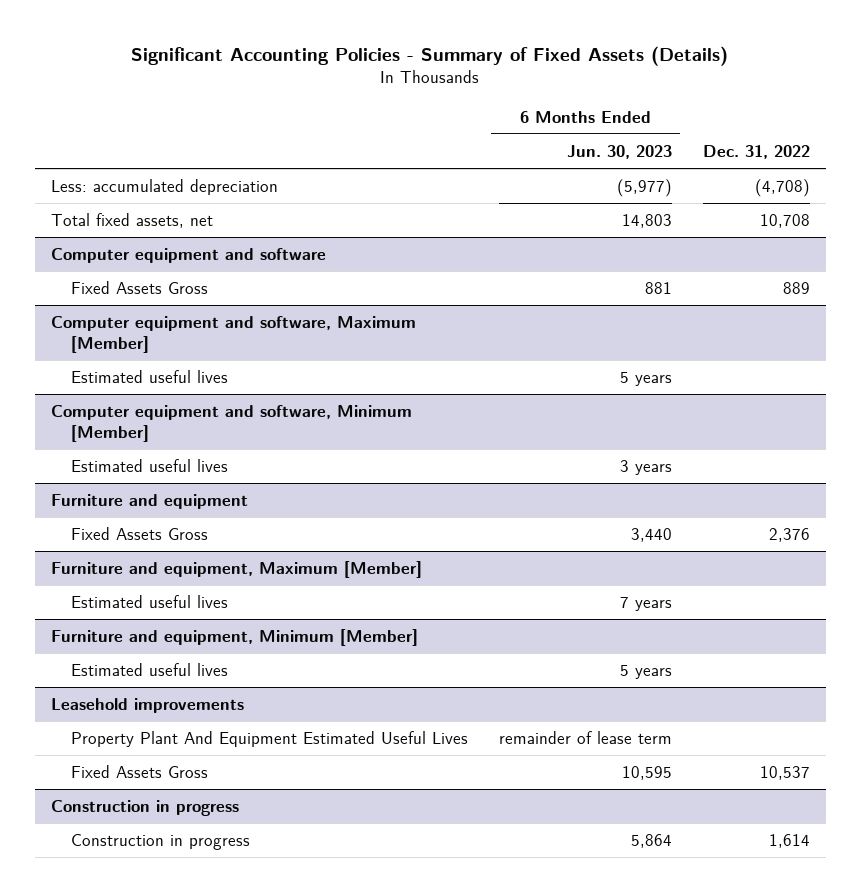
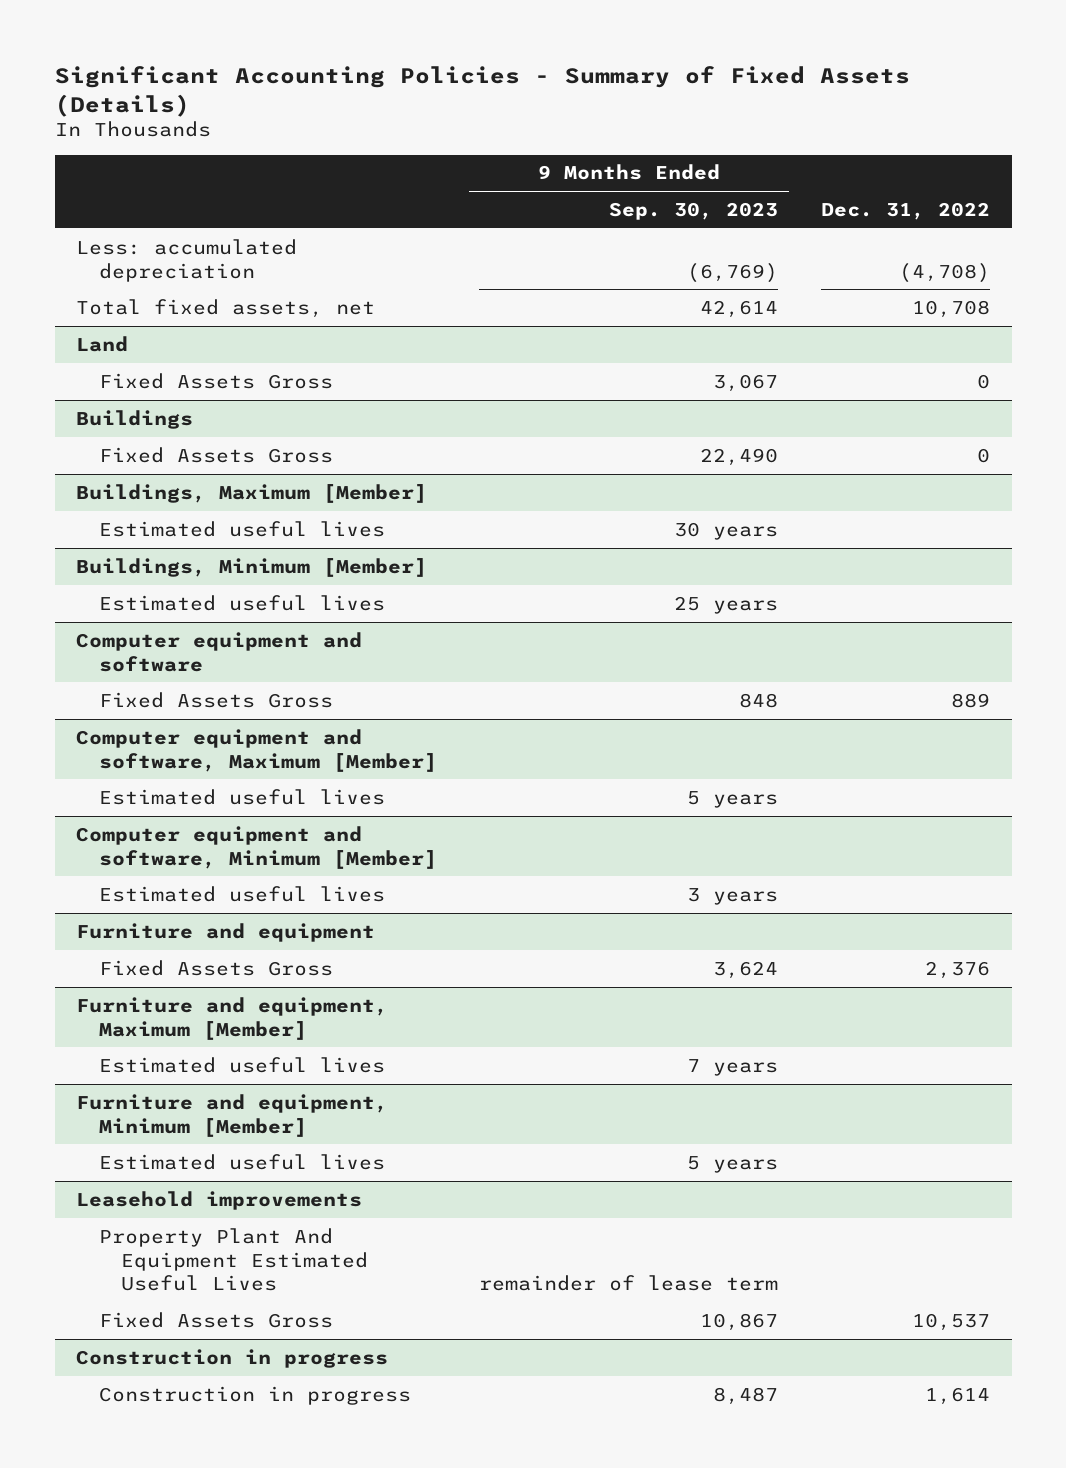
- | 6 Months Ended Jun. 30, 2023 | Dec. 31, 2022
+ | 9 Months Ended Sep. 30, 2023 | Dec. 31, 2022
+ Land
+ Fixed Assets Gross | 3,067 | 0
+ Buildings
+ Fixed Assets Gross | 22,490 | 0
+ Buildings, Maximum [Member]
+ Estimated useful lives | 30 years |
+ Buildings, Minimum [Member]
+ Estimated useful lives | 25 years |

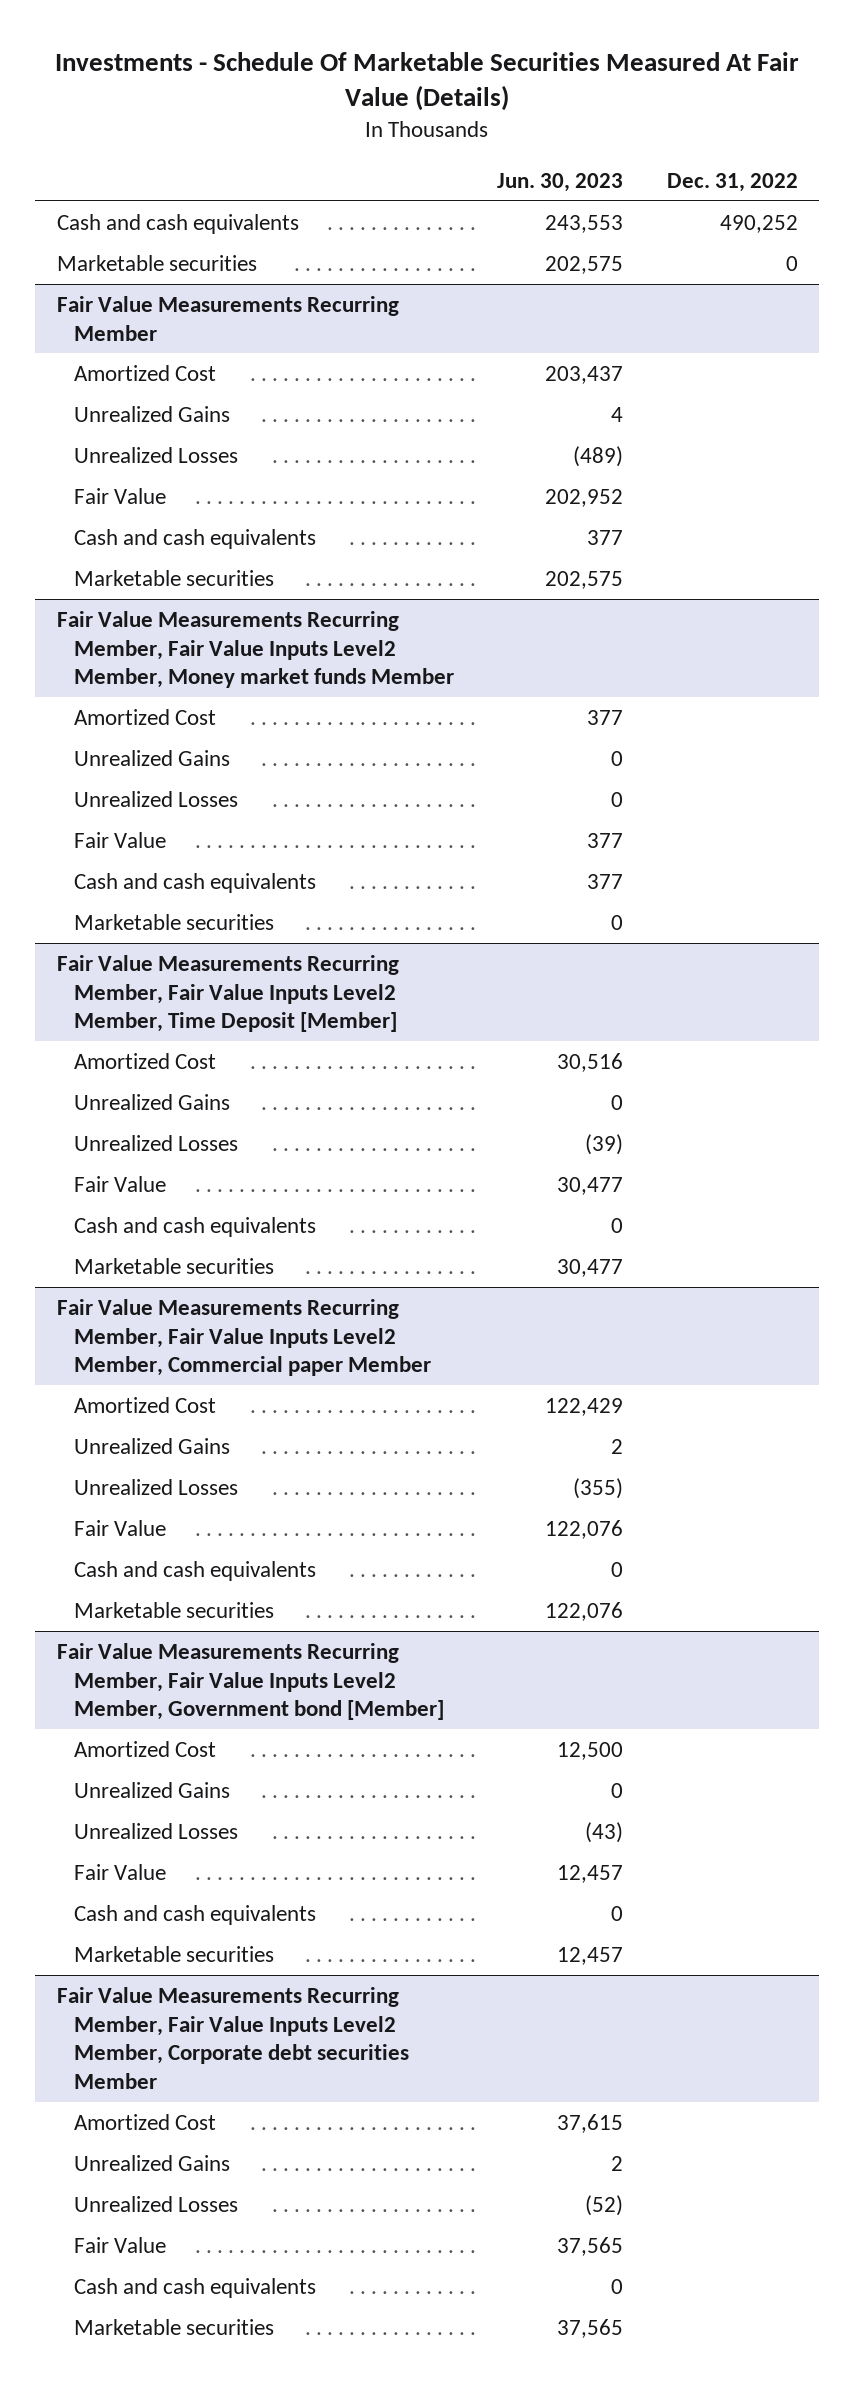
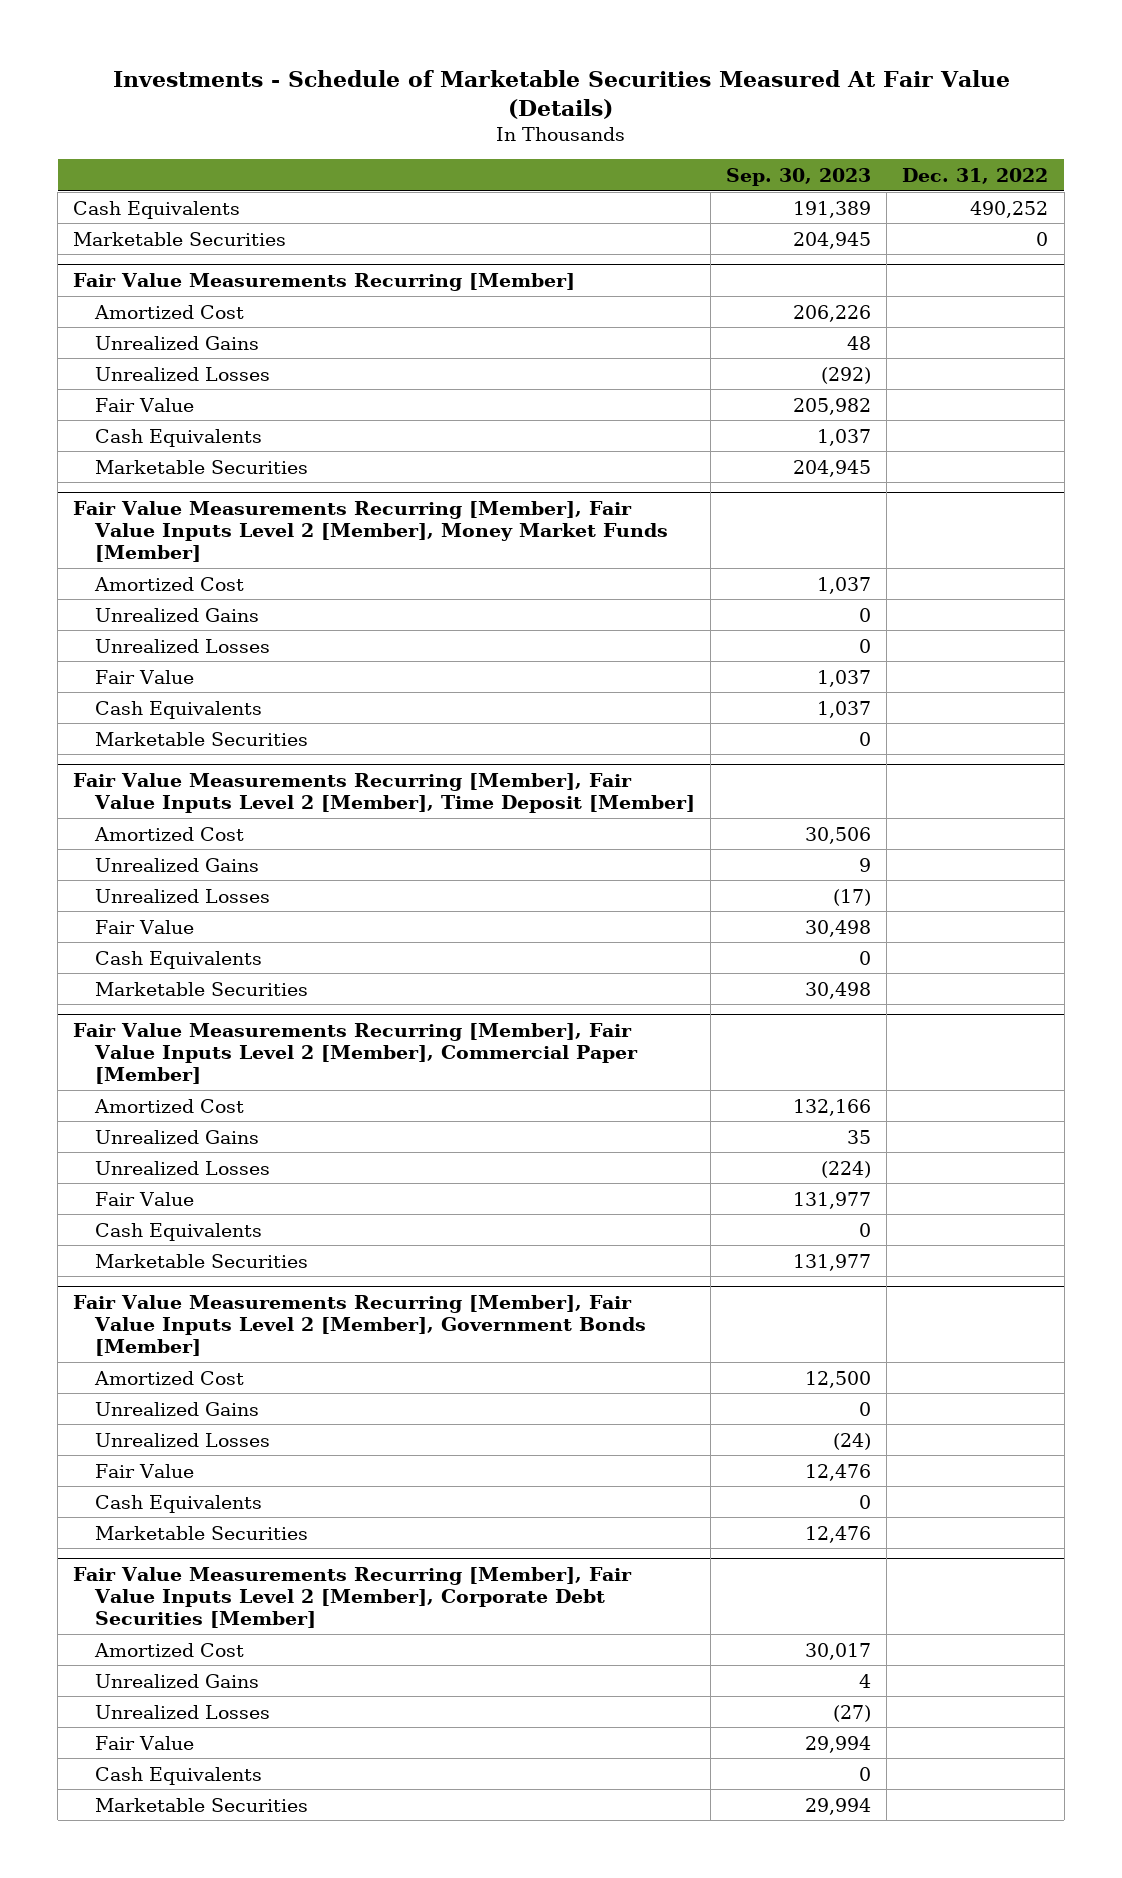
- Investments - Schedule Of Marketable Securities Measured At Fair Value (Details)
+ Investments - Schedule of Marketable Securities Measured At Fair Value (Details)
- | Jun. 30, 2023 | Dec. 31, 2022
+ | Sep. 30, 2023 | Dec. 31, 2022
- Cash and cash equivalents | 243,553 | 490,252
- Marketable securities | 202,575 | 0
- Fair Value Measurements Recurring Member
+ Cash Equivalents | 191,389 | 490,252
+ Marketable Securities | 204,945 | 0
+ Fair Value Measurements Recurring [Member]
- Cash and cash equivalents | 377 |
- Marketable securities | 202,575 |
- Fair Value Measurements Recurring Member, Fair Value Inputs Level2 Member, Money market funds Member
+ Cash Equivalents | 1,037 |
+ Marketable Securities | 204,945 |
+ Fair Value Measurements Recurring [Member], Fair Value Inputs Level 2 [Member], Money Market Funds [Member]
- Cash and cash equivalents | 377 |
- Marketable securities | 0 |
- Fair Value Measurements Recurring Member, Fair Value Inputs Level2 Member, Time Deposit [Member]
+ Cash Equivalents | 1,037 |
+ Marketable Securities | 0 |
+ Fair Value Measurements Recurring [Member], Fair Value Inputs Level 2 [Member], Time Deposit [Member]
- Cash and cash equivalents | 0 |
- Marketable securities | 30,477 |
- Fair Value Measurements Recurring Member, Fair Value Inputs Level2 Member, Commercial paper Member
+ Cash Equivalents | 0 |
+ Marketable Securities | 30,498 |
+ Fair Value Measurements Recurring [Member], Fair Value Inputs Level 2 [Member], Commercial Paper [Member]
- Cash and cash equivalents | 0 |
- Marketable securities | 122,076 |
- Fair Value Measurements Recurring Member, Fair Value Inputs Level2 Member, Government bond [Member]
+ Cash Equivalents | 0 |
+ Marketable Securities | 131,977 |
+ Fair Value Measurements Recurring [Member], Fair Value Inputs Level 2 [Member], Government Bonds [Member]
- Cash and cash equivalents | 0 |
- Marketable securities | 12,457 |
- Fair Value Measurements Recurring Member, Fair Value Inputs Level2 Member, Corporate debt securities Member
+ Cash Equivalents | 0 |
+ Marketable Securities | 12,476 |
+ Fair Value Measurements Recurring [Member], Fair Value Inputs Level 2 [Member], Corporate Debt Securities [Member]
- Cash and cash equivalents | 0 |
- Marketable securities | 37,565 |
+ Cash Equivalents | 0 |
+ Marketable Securities | 29,994 |

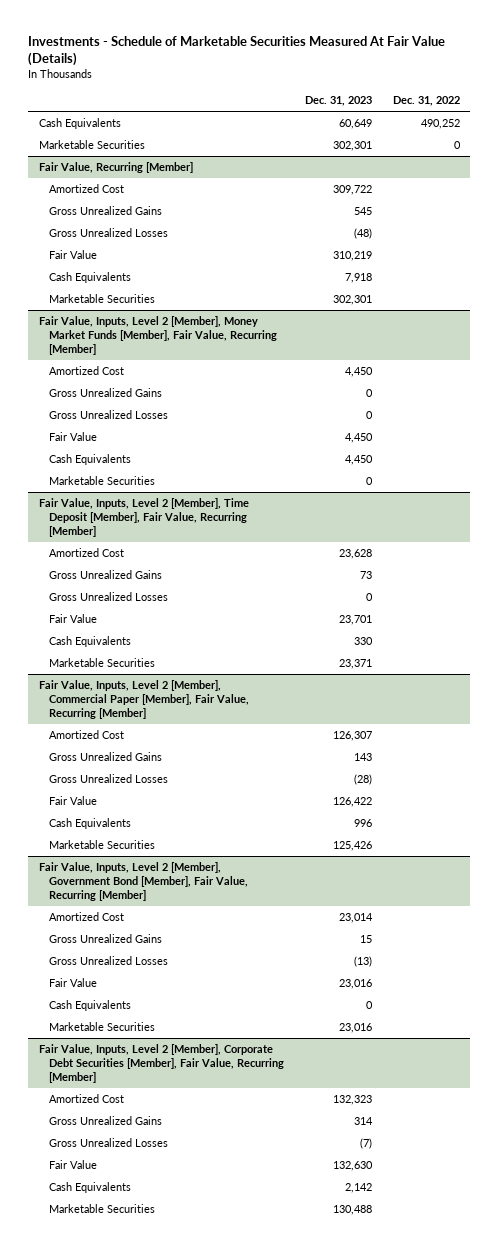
- | Sep. 30, 2023 | Dec. 31, 2022
+ | Dec. 31, 2023 | Dec. 31, 2022
- Fair Value Measurements Recurring [Member]
+ Fair Value, Recurring [Member]
- Unrealized Gains | 48 |
- Unrealized Losses | (292) |
+ Gross Unrealized Gains | 545 |
+ Gross Unrealized Losses | (48) |
- Fair Value Measurements Recurring [Member], Fair Value Inputs Level 2 [Member], Money Market Funds [Member]
+ Fair Value, Inputs, Level 2 [Member], Money Market Funds [Member], Fair Value, Recurring [Member]
- Unrealized Gains | 0 |
- Unrealized Losses | 0 |
+ Gross Unrealized Gains | 0 |
+ Gross Unrealized Losses | 0 |
- Fair Value Measurements Recurring [Member], Fair Value Inputs Level 2 [Member], Time Deposit [Member]
+ Fair Value, Inputs, Level 2 [Member], Time Deposit [Member], Fair Value, Recurring [Member]
- Unrealized Gains | 9 |
- Unrealized Losses | (17) |
+ Gross Unrealized Gains | 73 |
+ Gross Unrealized Losses | 0 |
- Fair Value Measurements Recurring [Member], Fair Value Inputs Level 2 [Member], Commercial Paper [Member]
+ Fair Value, Inputs, Level 2 [Member], Commercial Paper [Member], Fair Value, Recurring [Member]
- Unrealized Gains | 35 |
- Unrealized Losses | (224) |
+ Gross Unrealized Gains | 143 |
+ Gross Unrealized Losses | (28) |
- Fair Value Measurements Recurring [Member], Fair Value Inputs Level 2 [Member], Government Bonds [Member]
+ Fair Value, Inputs, Level 2 [Member], Government Bond [Member], Fair Value, Recurring [Member]
- Unrealized Gains | 0 |
- Unrealized Losses | (24) |
+ Gross Unrealized Gains | 15 |
+ Gross Unrealized Losses | (13) |
- Fair Value Measurements Recurring [Member], Fair Value Inputs Level 2 [Member], Corporate Debt Securities [Member]
+ Fair Value, Inputs, Level 2 [Member], Corporate Debt Securities [Member], Fair Value, Recurring [Member]
- Unrealized Gains | 4 |
- Unrealized Losses | (27) |
+ Gross Unrealized Gains | 314 |
+ Gross Unrealized Losses | (7) |

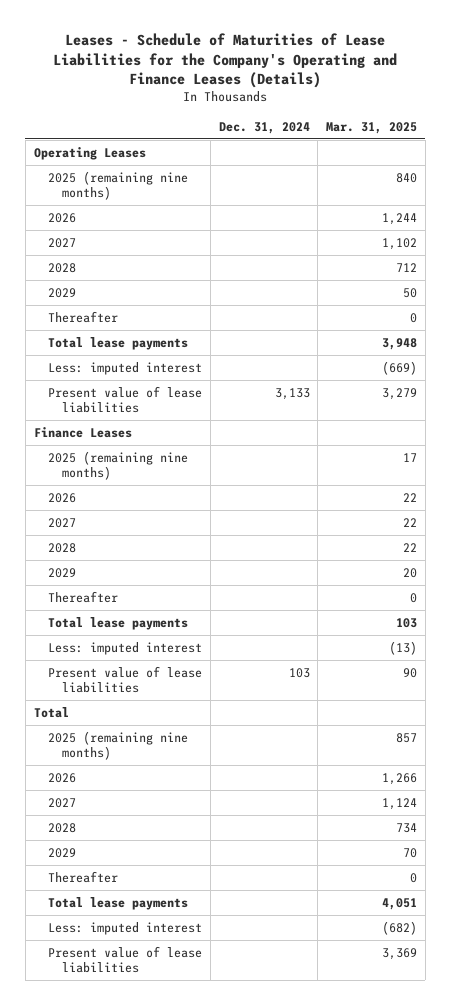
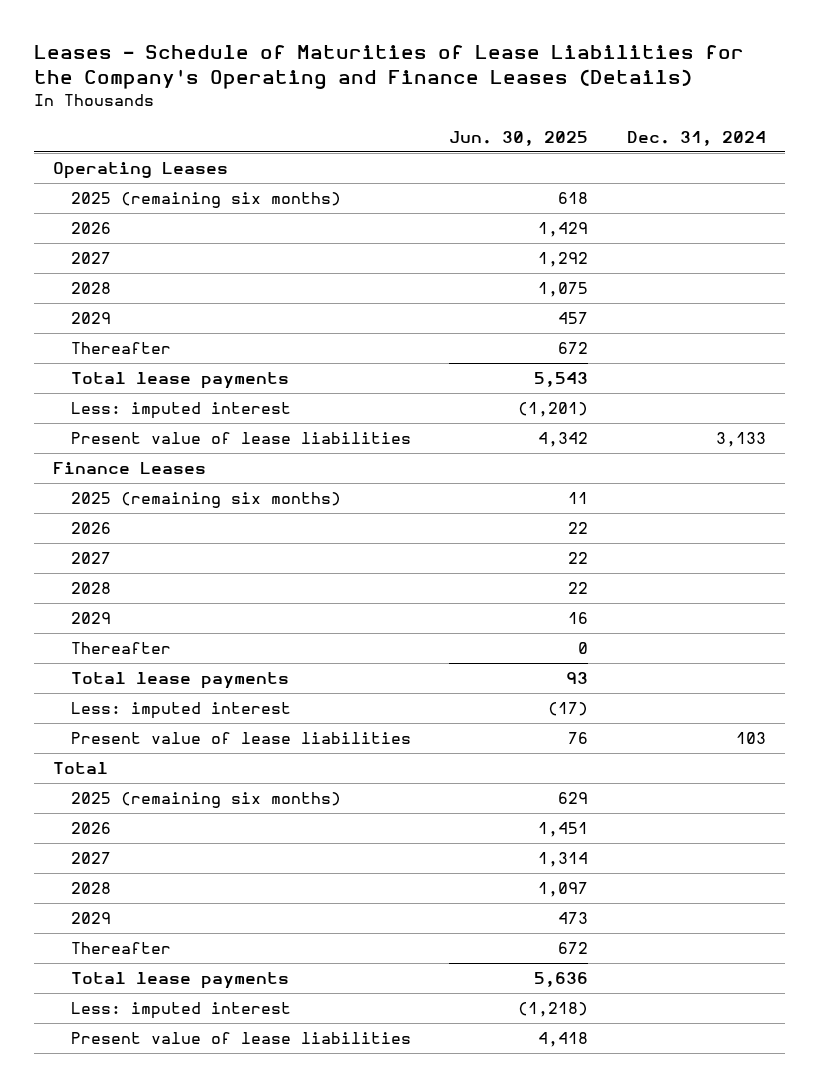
- | Dec. 31, 2024 | Mar. 31, 2025
+ | Jun. 30, 2025 | Dec. 31, 2024
- 2025 (remaining nine months) | | 840
+ 2025 (remaining six months) | 618 |
- 2025 (remaining nine months) | | 17
+ 2025 (remaining six months) | 11 |
- 2025 (remaining nine months) | | 857
+ 2025 (remaining six months) | 629 |

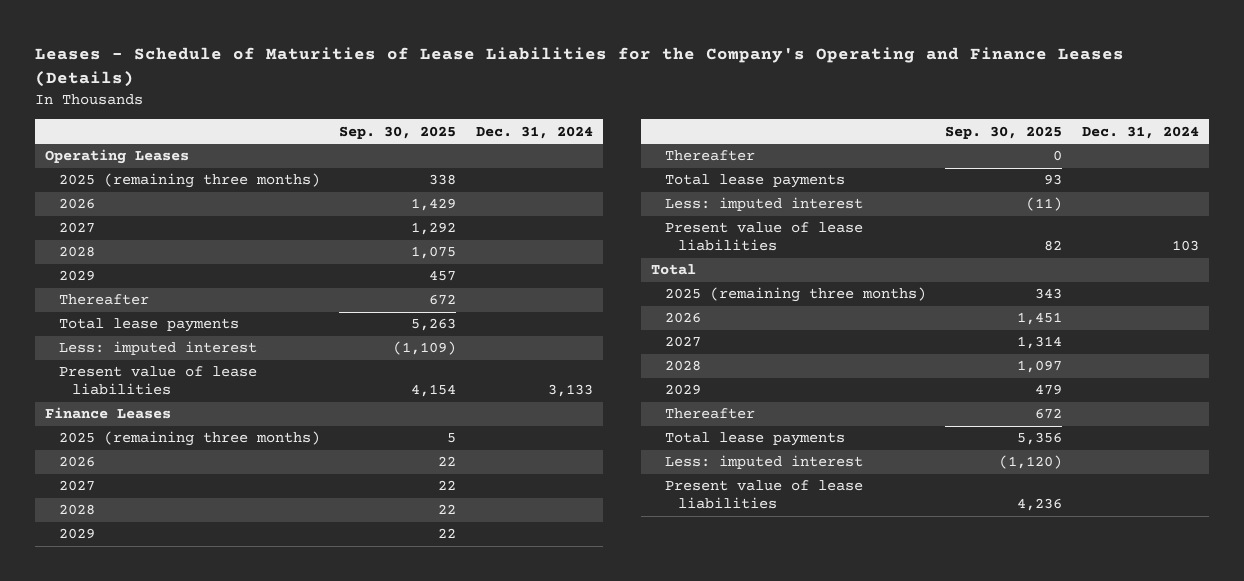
- | Jun. 30, 2025 | Dec. 31, 2024
+ | Sep. 30, 2025 | Dec. 31, 2024
- 2025 (remaining six months) | 618 |
+ 2025 (remaining three months) | 338 |
- 2025 (remaining six months) | 11 |
+ 2025 (remaining three months) | 5 |
- 2025 (remaining six months) | 629 |
+ 2025 (remaining three months) | 343 |

